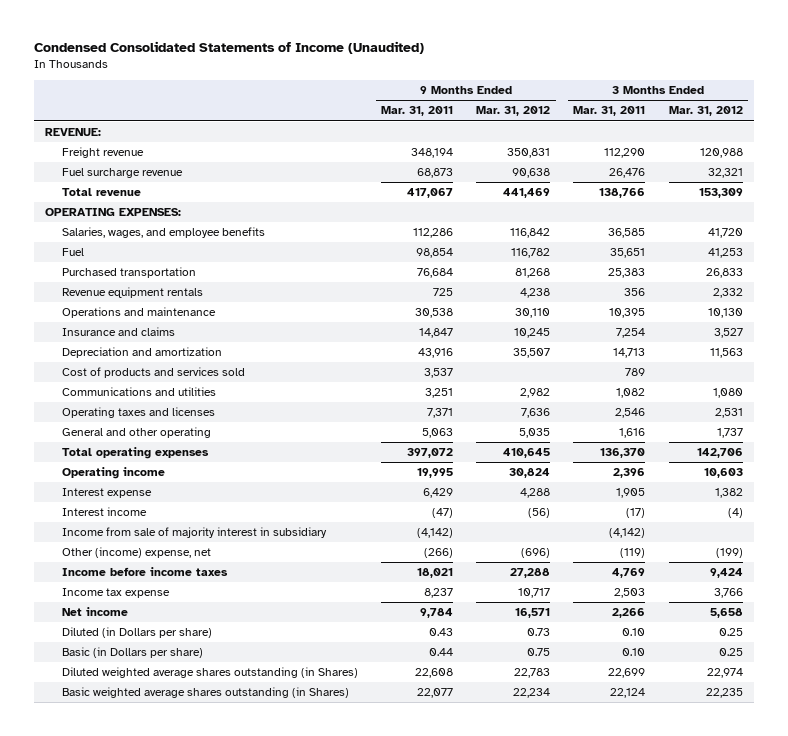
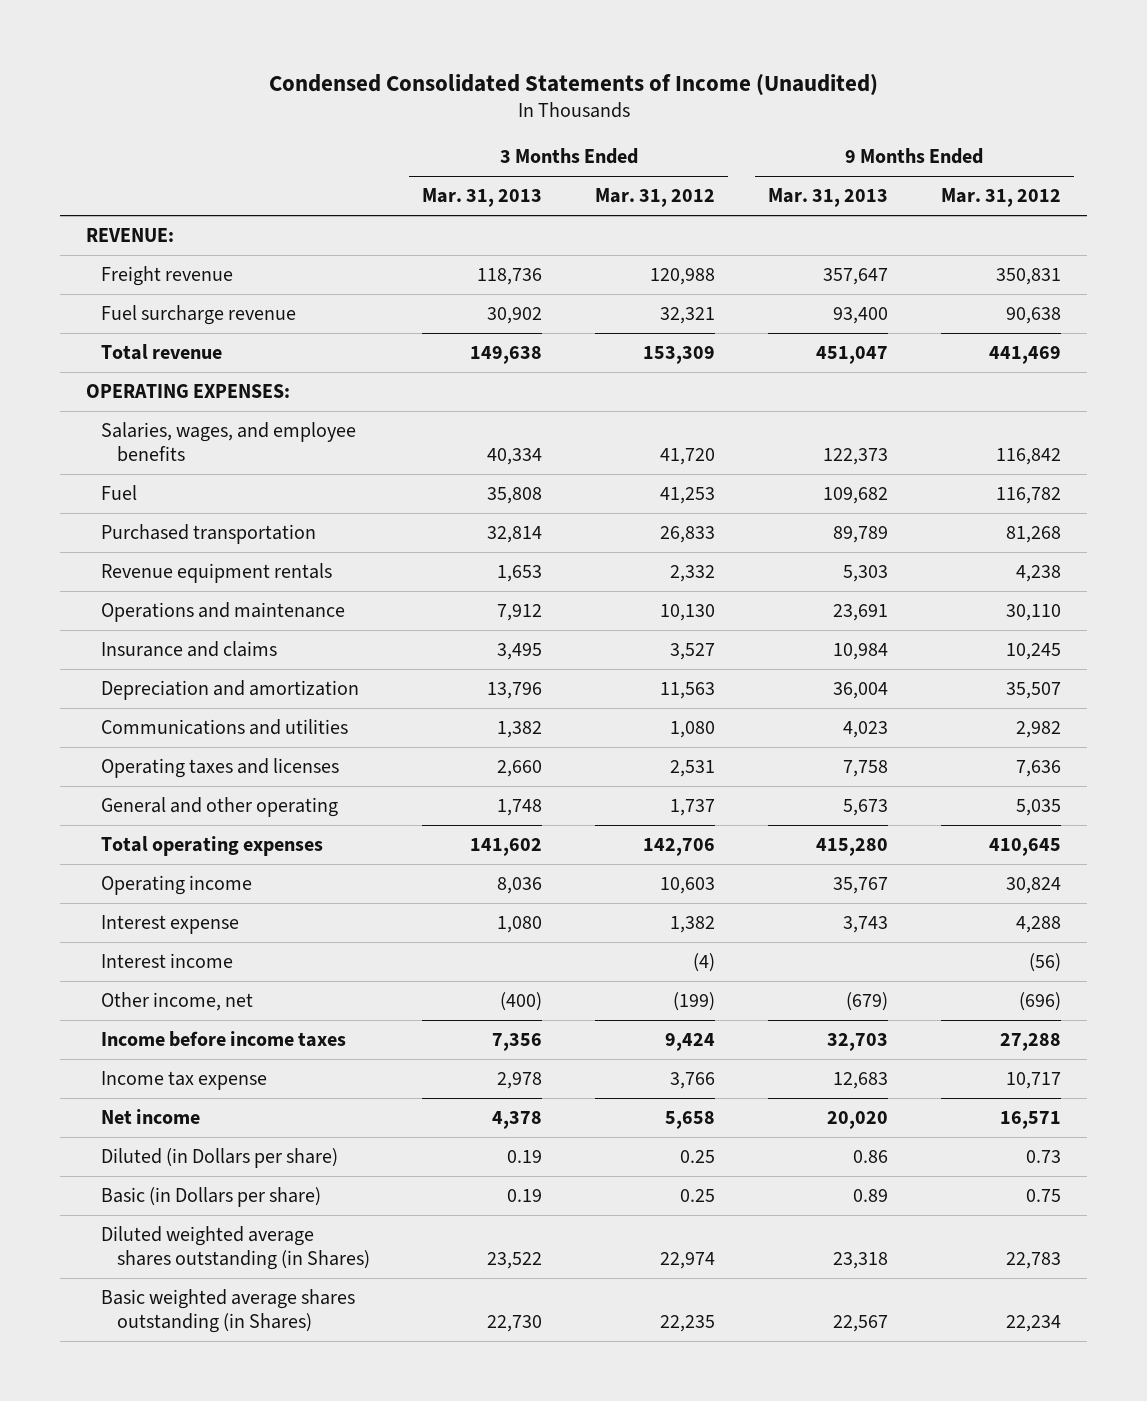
- | 9 Months Ended Mar. 31, 2011 | 9 Months Ended Mar. 31, 2012 | 3 Months Ended Mar. 31, 2011 | 3 Months Ended Mar. 31, 2012
+ | 3 Months Ended Mar. 31, 2013 | 3 Months Ended Mar. 31, 2012 | 9 Months Ended Mar. 31, 2013 | 9 Months Ended Mar. 31, 2012
- Cost of products and services sold | 3,537 | | 789 |
- Income from sale of majority interest in subsidiary | (4,142) | | (4,142) |
- Other (income) expense, net | (266) | (696) | (119) | (199)
+ Other income, net | (400) | (199) | (679) | (696)

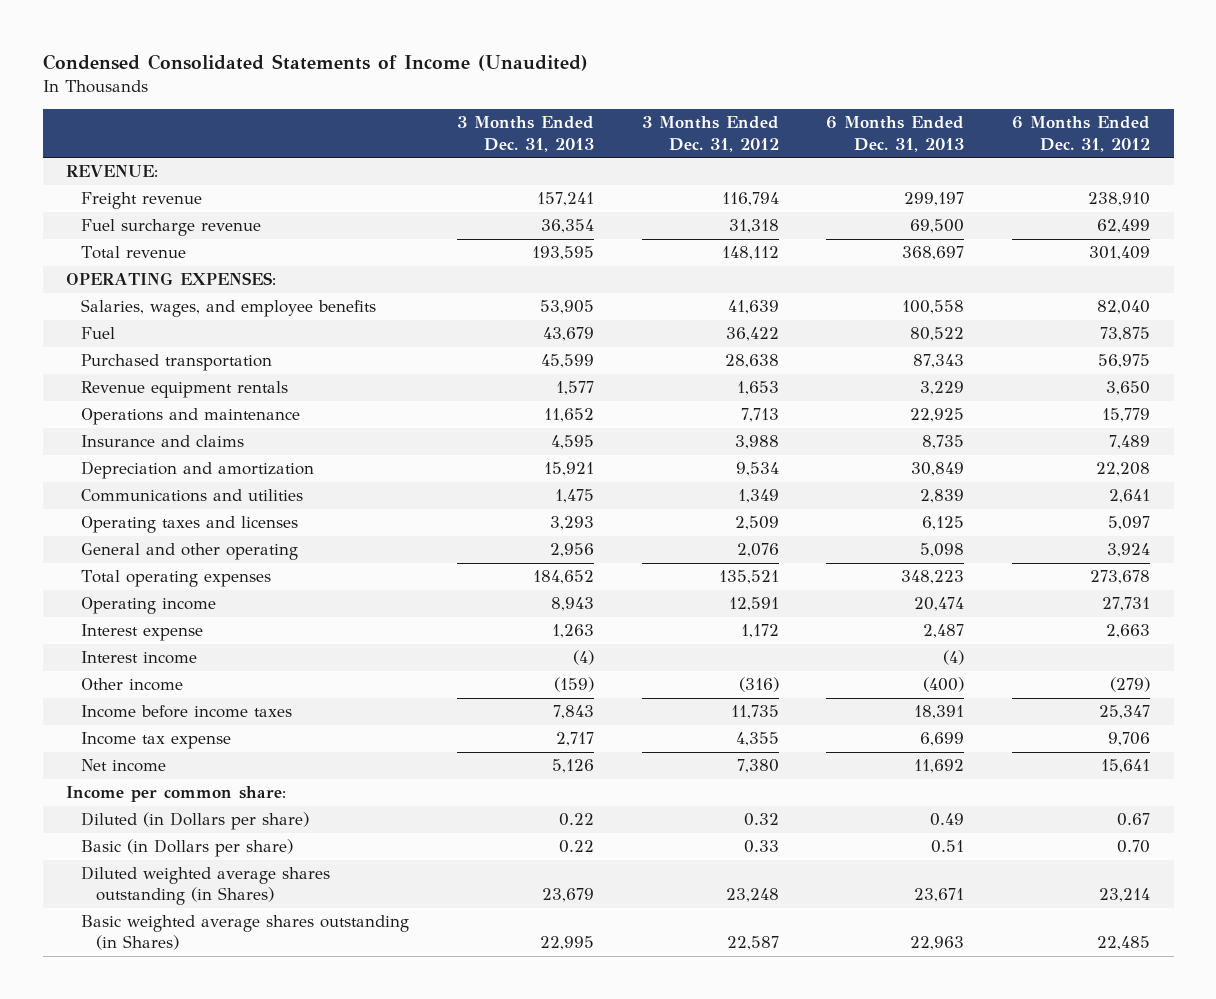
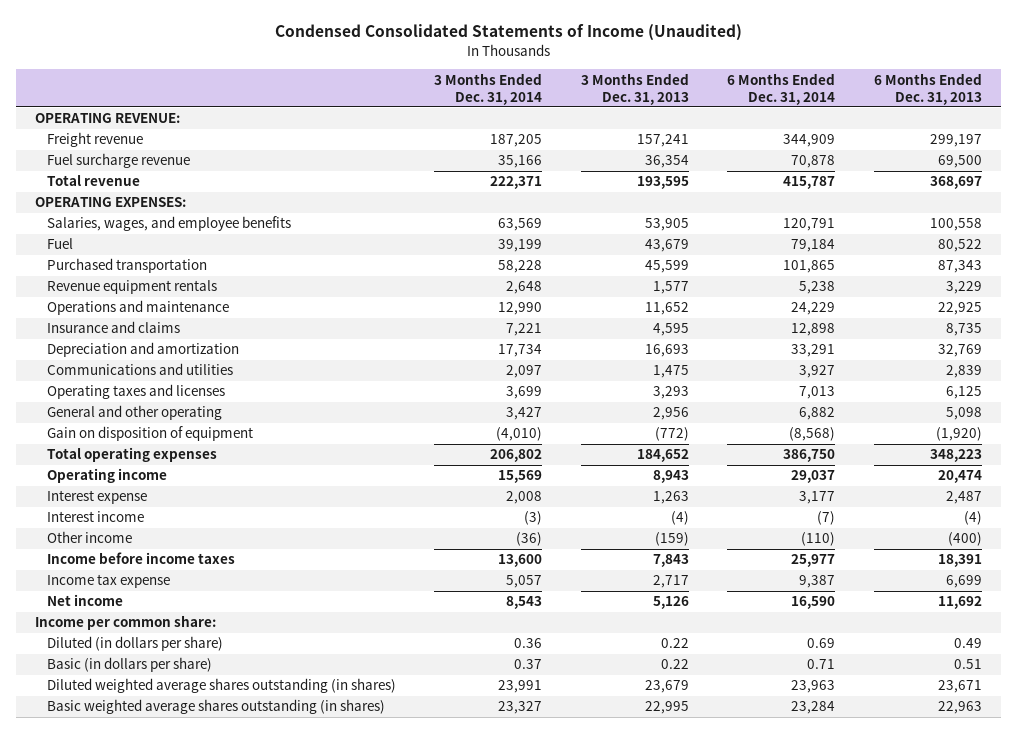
- | 3 Months Ended Dec. 31, 2013 | 3 Months Ended Dec. 31, 2012 | 6 Months Ended Dec. 31, 2013 | 6 Months Ended Dec. 31, 2012
+ | 3 Months Ended Dec. 31, 2014 | 3 Months Ended Dec. 31, 2013 | 6 Months Ended Dec. 31, 2014 | 6 Months Ended Dec. 31, 2013
- REVENUE:
+ OPERATING REVENUE:
- Depreciation and amortization | 15,921 | 9,534 | 30,849 | 22,208
+ Depreciation and amortization | 17,734 | 16,693 | 33,291 | 32,769
+ Gain on disposition of equipment | (4,010) | (772) | (8,568) | (1,920)
- Diluted (in Dollars per share) | 0.22 | 0.32 | 0.49 | 0.67
- Basic (in Dollars per share) | 0.22 | 0.33 | 0.51 | 0.70
- Diluted weighted average shares outstanding (in Shares) | 23,679 | 23,248 | 23,671 | 23,214
- Basic weighted average shares outstanding (in Shares) | 22,995 | 22,587 | 22,963 | 22,485
+ Diluted (in dollars per share) | 0.36 | 0.22 | 0.69 | 0.49
+ Basic (in dollars per share) | 0.37 | 0.22 | 0.71 | 0.51
+ Diluted weighted average shares outstanding (in shares) | 23,991 | 23,679 | 23,963 | 23,671
+ Basic weighted average shares outstanding (in shares) | 23,327 | 22,995 | 23,284 | 22,963

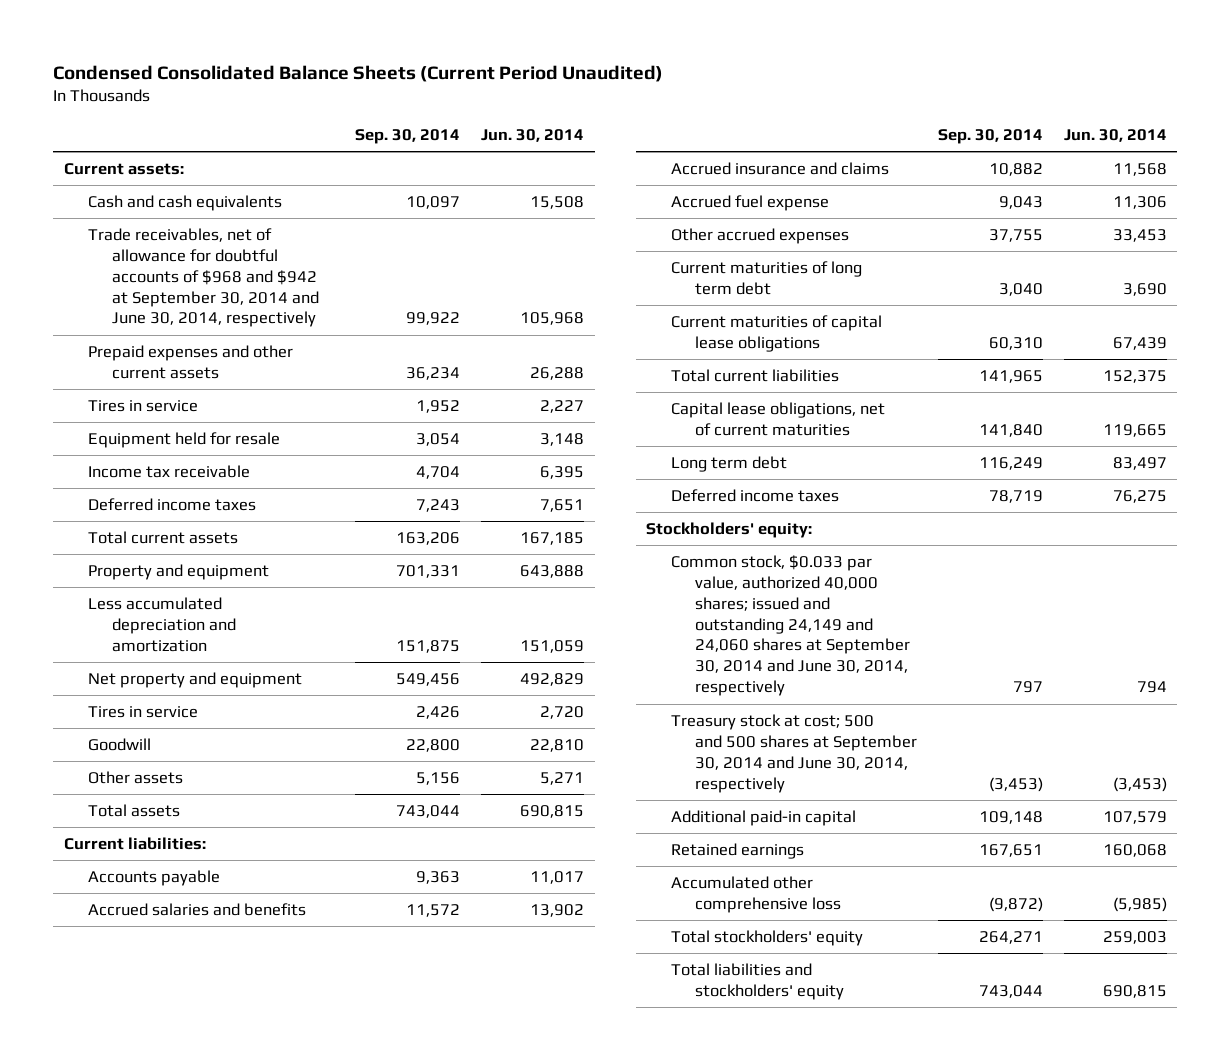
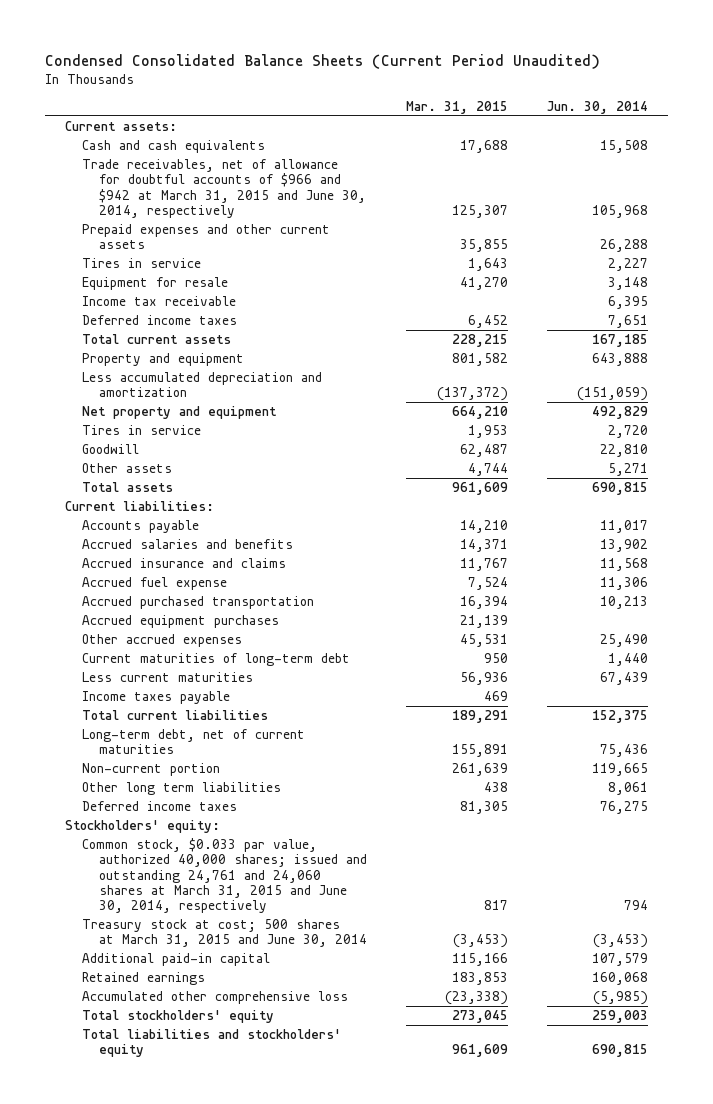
- | Sep. 30, 2014 | Jun. 30, 2014
+ | Mar. 31, 2015 | Jun. 30, 2014
- Trade receivables, net of allowance for doubtful accounts of $968 and $942 at September 30, 2014 and June 30, 2014, respectively | 99,922 | 105,968
+ Trade receivables, net of allowance for doubtful accounts of $966 and $942 at March 31, 2015 and June 30, 2014, respectively | 125,307 | 105,968
- Equipment held for resale | 3,054 | 3,148
+ Equipment for resale | 41,270 | 3,148
- Less accumulated depreciation and amortization | 151,875 | 151,059
+ Less accumulated depreciation and amortization | (137,372) | (151,059)
- Other accrued expenses | 37,755 | 33,453
- Current maturities of long term debt | 3,040 | 3,690
- Current maturities of capital lease obligations | 60,310 | 67,439
+ Accrued purchased transportation | 16,394 | 10,213
+ Accrued equipment purchases | 21,139 |
+ Other accrued expenses | 45,531 | 25,490
+ Current maturities of long-term debt | 950 | 1,440
+ Less current maturities | 56,936 | 67,439
+ Income taxes payable | 469 |
- Capital lease obligations, net of current maturities | 141,840 | 119,665
- Long term debt | 116,249 | 83,497
+ Long-term debt, net of current maturities | 155,891 | 75,436
+ Non-current portion | 261,639 | 119,665
+ Other long term liabilities | 438 | 8,061
- Common stock, $0.033 par value, authorized 40,000 shares; issued and outstanding 24,149 and 24,060 shares at September 30, 2014 and June 30, 2014, respectively | 797 | 794
- Treasury stock at cost; 500 and 500 shares at September 30, 2014 and June 30, 2014, respectively | (3,453) | (3,453)
+ Common stock, $0.033 par value, authorized 40,000 shares; issued and outstanding 24,761 and 24,060 shares at March 31, 2015 and June 30, 2014, respectively | 817 | 794
+ Treasury stock at cost; 500 shares at March 31, 2015 and June 30, 2014 | (3,453) | (3,453)

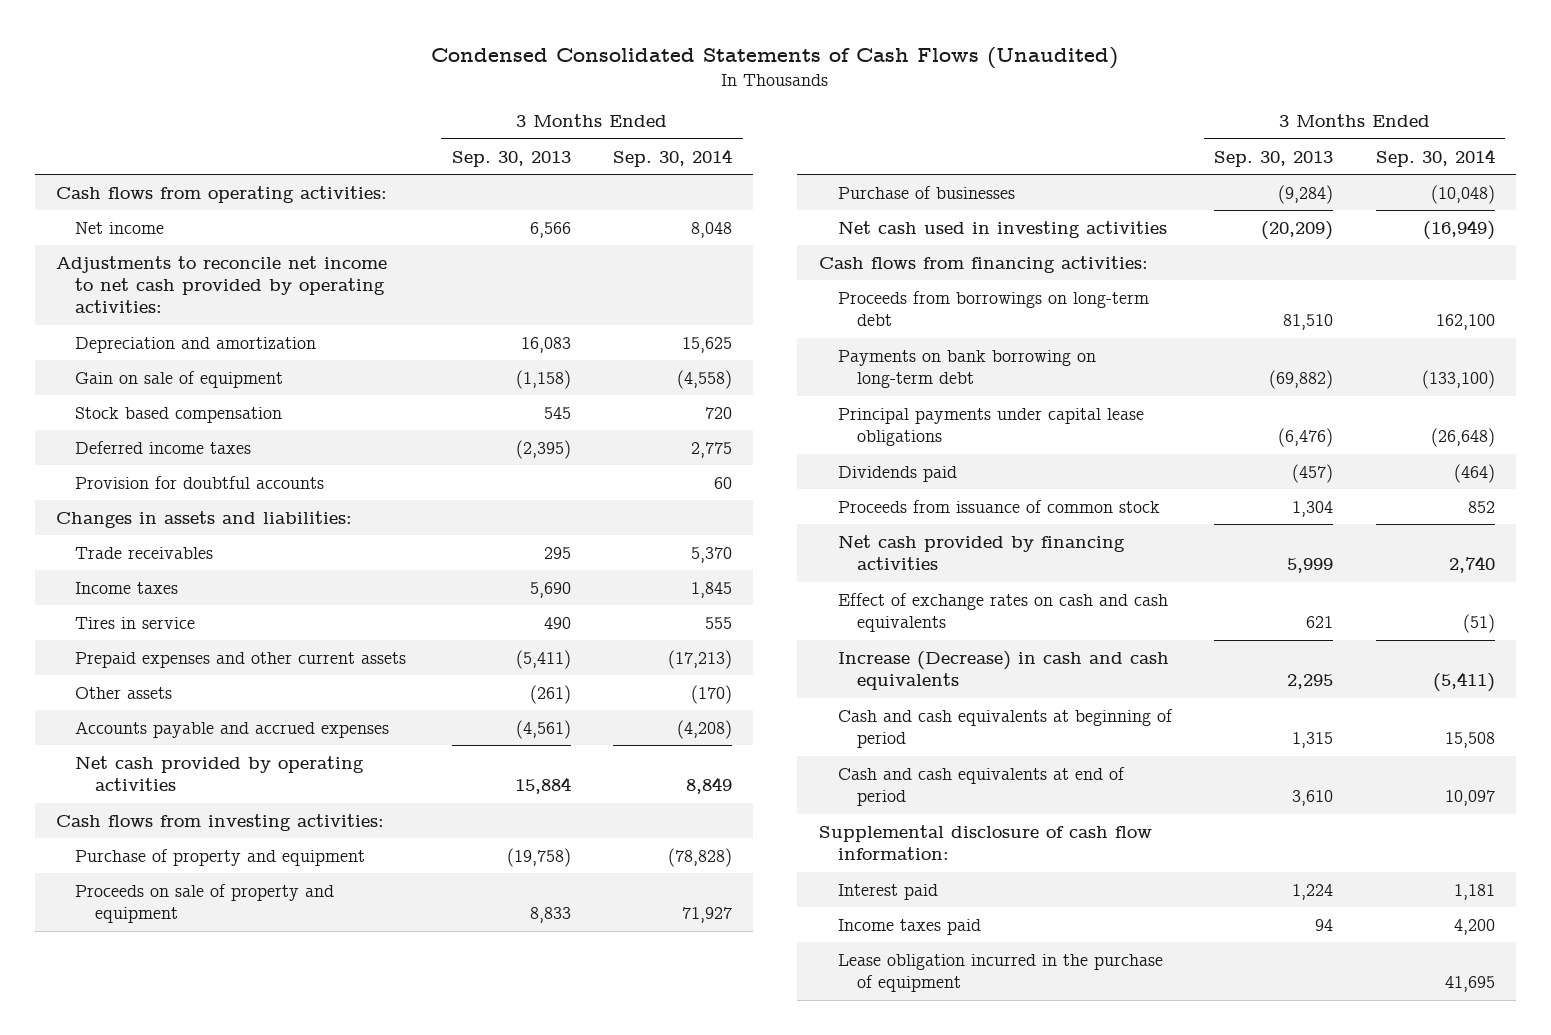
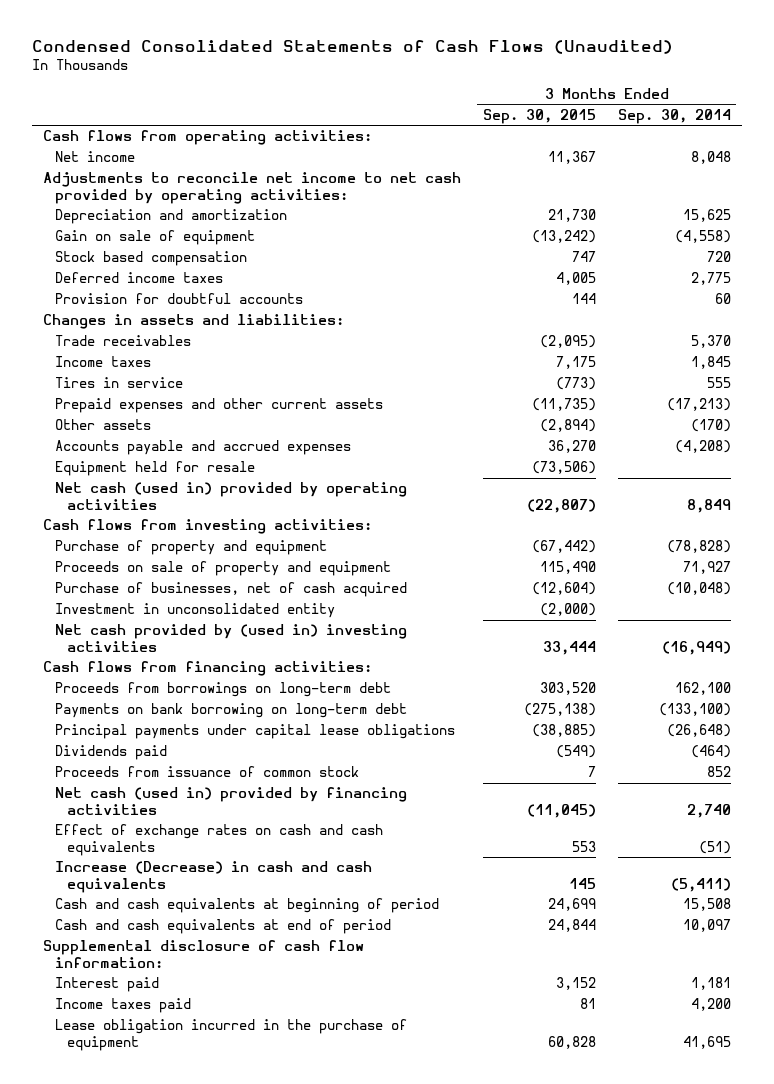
- | 3 Months Ended Sep. 30, 2013 | 3 Months Ended Sep. 30, 2014
+ | 3 Months Ended Sep. 30, 2015 | 3 Months Ended Sep. 30, 2014
- Net cash provided by operating activities | 15,884 | 8,849
+ Equipment held for resale | (73,506) |
+ Net cash (used in) provided by operating activities | (22,807) | 8,849
- Purchase of businesses | (9,284) | (10,048)
- Net cash used in investing activities | (20,209) | (16,949)
+ Purchase of businesses, net of cash acquired | (12,604) | (10,048)
+ Investment in unconsolidated entity | (2,000) |
+ Net cash provided by (used in) investing activities | 33,444 | (16,949)
- Net cash provided by financing activities | 5,999 | 2,740
+ Net cash (used in) provided by financing activities | (11,045) | 2,740

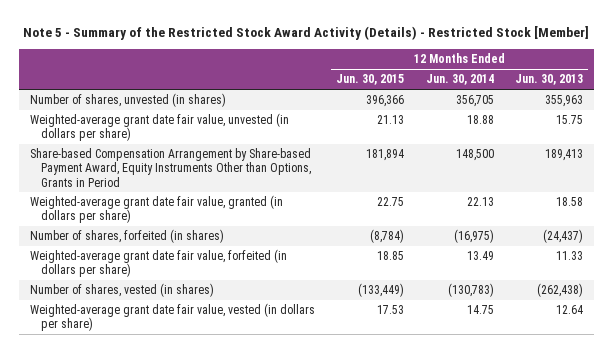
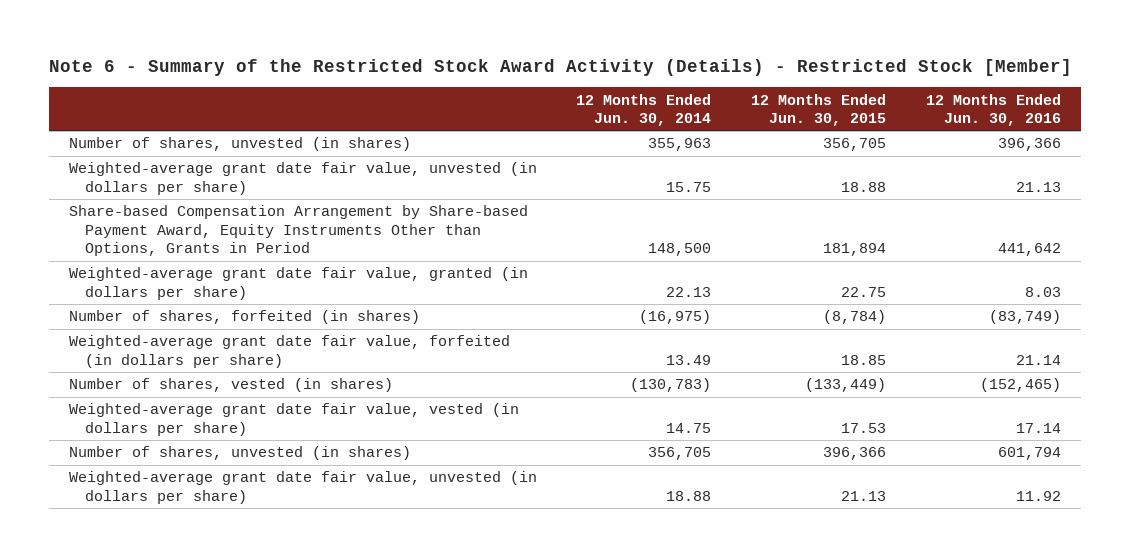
- Note 5 - Summary of the Restricted Stock Award Activity (Details) - Restricted Stock [Member]
+ Note 6 - Summary of the Restricted Stock Award Activity (Details) - Restricted Stock [Member]
- | 12 Months Ended Jun. 30, 2015 | 12 Months Ended Jun. 30, 2014 | 12 Months Ended Jun. 30, 2013
+ | 12 Months Ended Jun. 30, 2014 | 12 Months Ended Jun. 30, 2015 | 12 Months Ended Jun. 30, 2016
+ Number of shares, unvested (in shares) | 355,963 | 356,705 | 396,366
+ Weighted-average grant date fair value, unvested (in dollars per share) | 15.75 | 18.88 | 21.13
moved down: Number of shares, unvested (in shares) | 356,705 | 396,366 | 601,794
moved down: Weighted-average grant date fair value, unvested (in dollars per share) | 18.88 | 21.13 | 11.92

